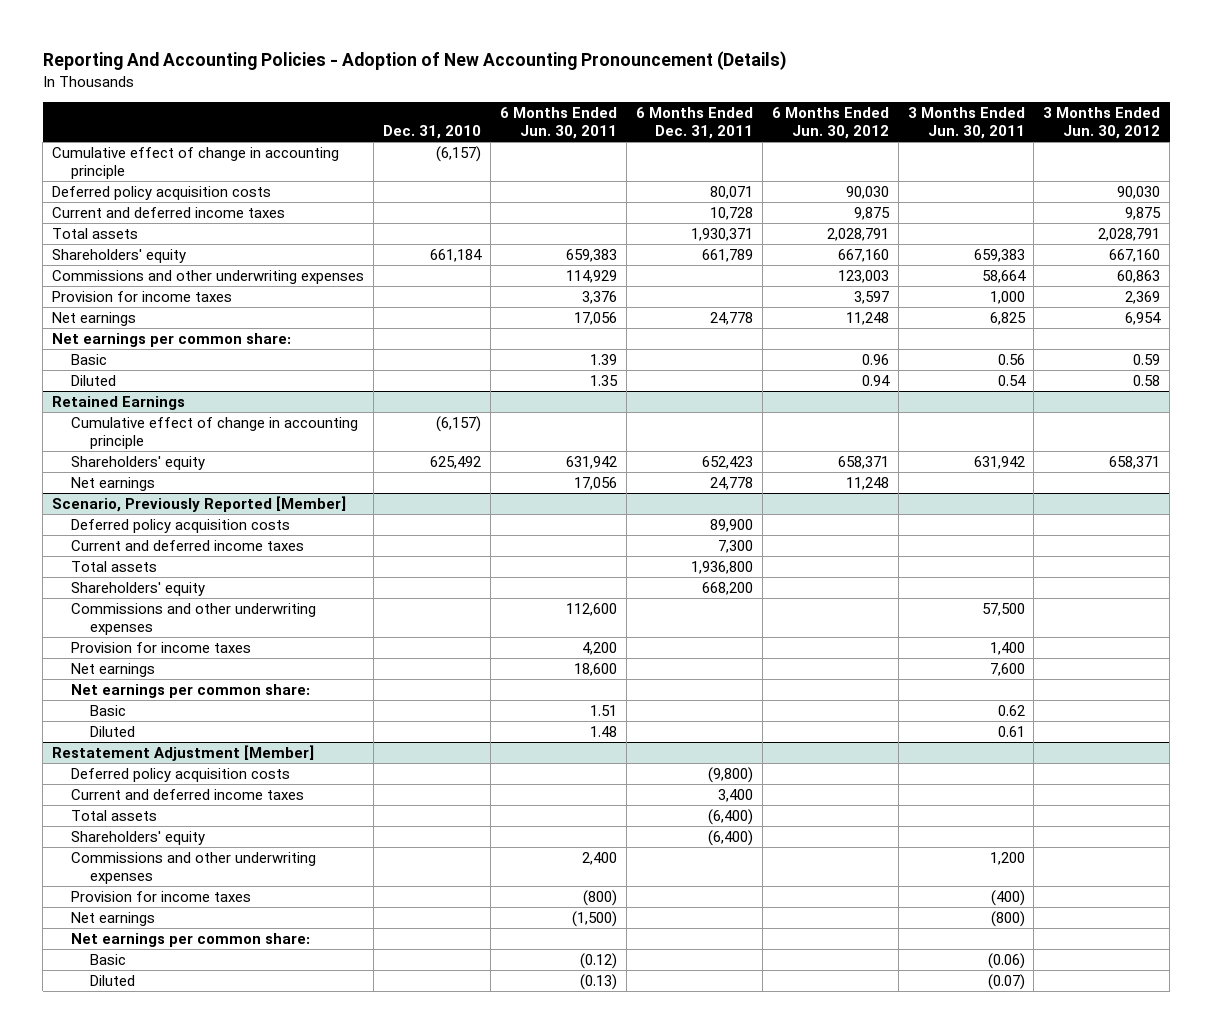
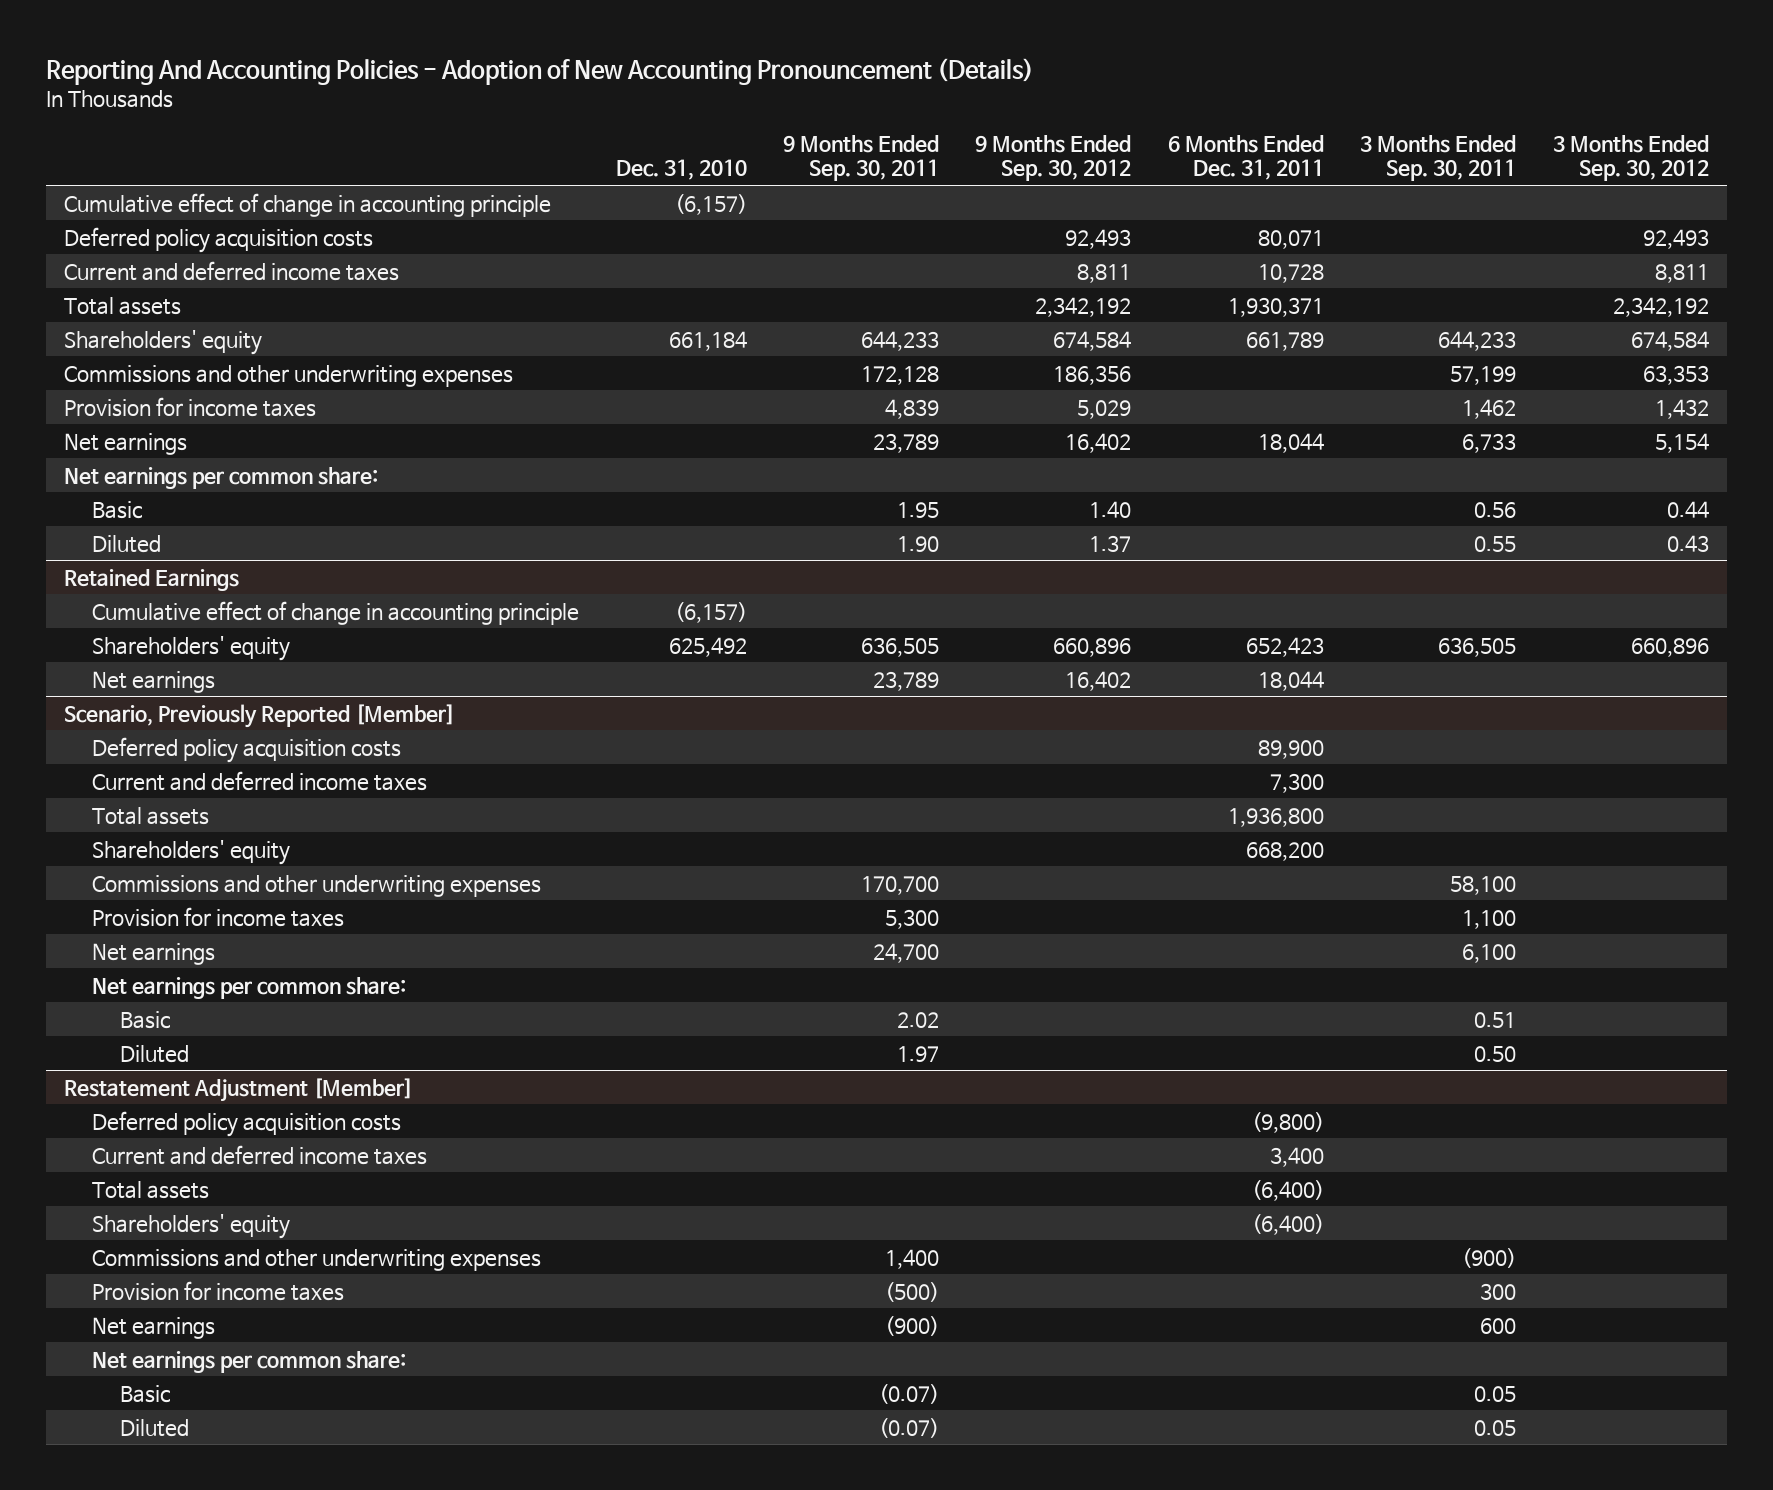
- | Dec. 31, 2010 | 6 Months Ended Jun. 30, 2011 | 6 Months Ended Dec. 31, 2011 | 6 Months Ended Jun. 30, 2012 | 3 Months Ended Jun. 30, 2011 | 3 Months Ended Jun. 30, 2012
+ | Dec. 31, 2010 | 9 Months Ended Sep. 30, 2011 | 9 Months Ended Sep. 30, 2012 | 6 Months Ended Dec. 31, 2011 | 3 Months Ended Sep. 30, 2011 | 3 Months Ended Sep. 30, 2012
- Net earnings | | 17,056 | 24,778 | 11,248 | 6,825 | 6,954
+ Net earnings | | 23,789 | 16,402 | 18,044 | 6,733 | 5,154
@ Retained Earnings
- Net earnings | | 17,056 | 24,778 | 11,248 | |
+ Net earnings | | 23,789 | 16,402 | 18,044 | |

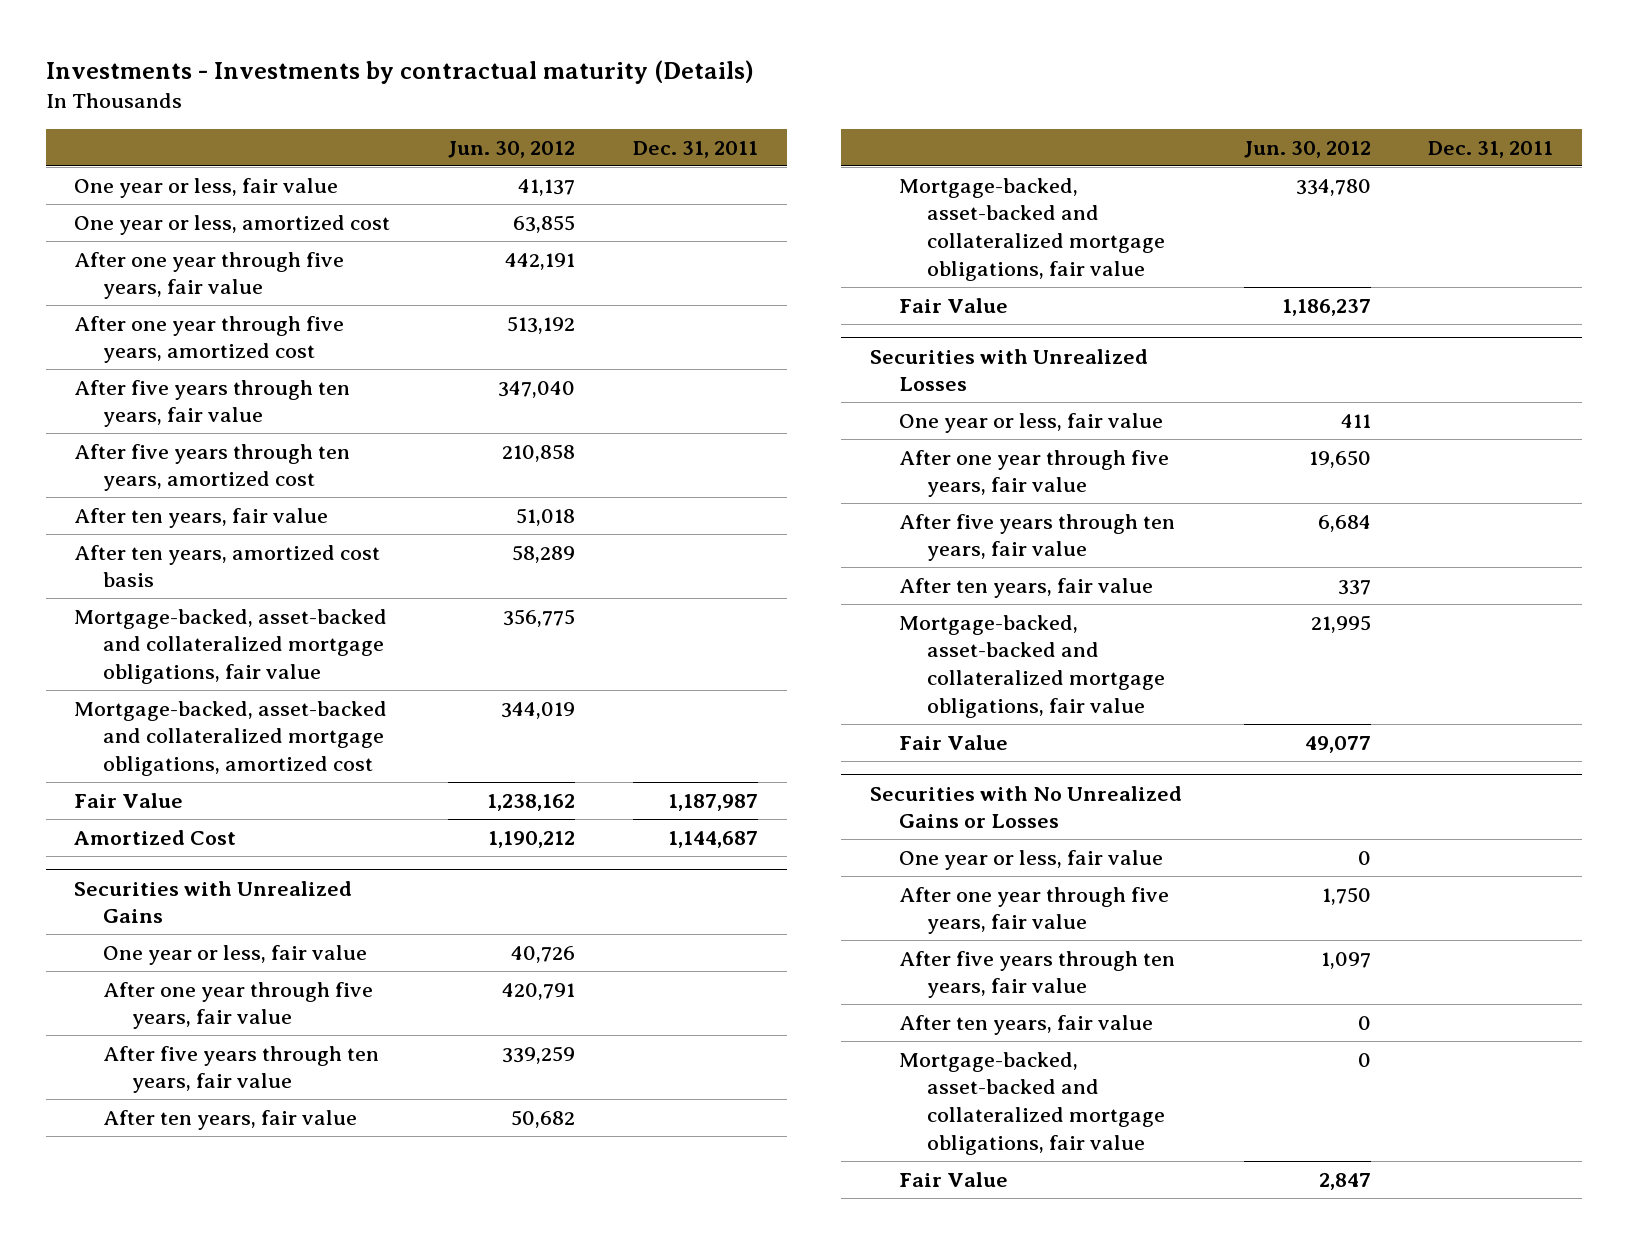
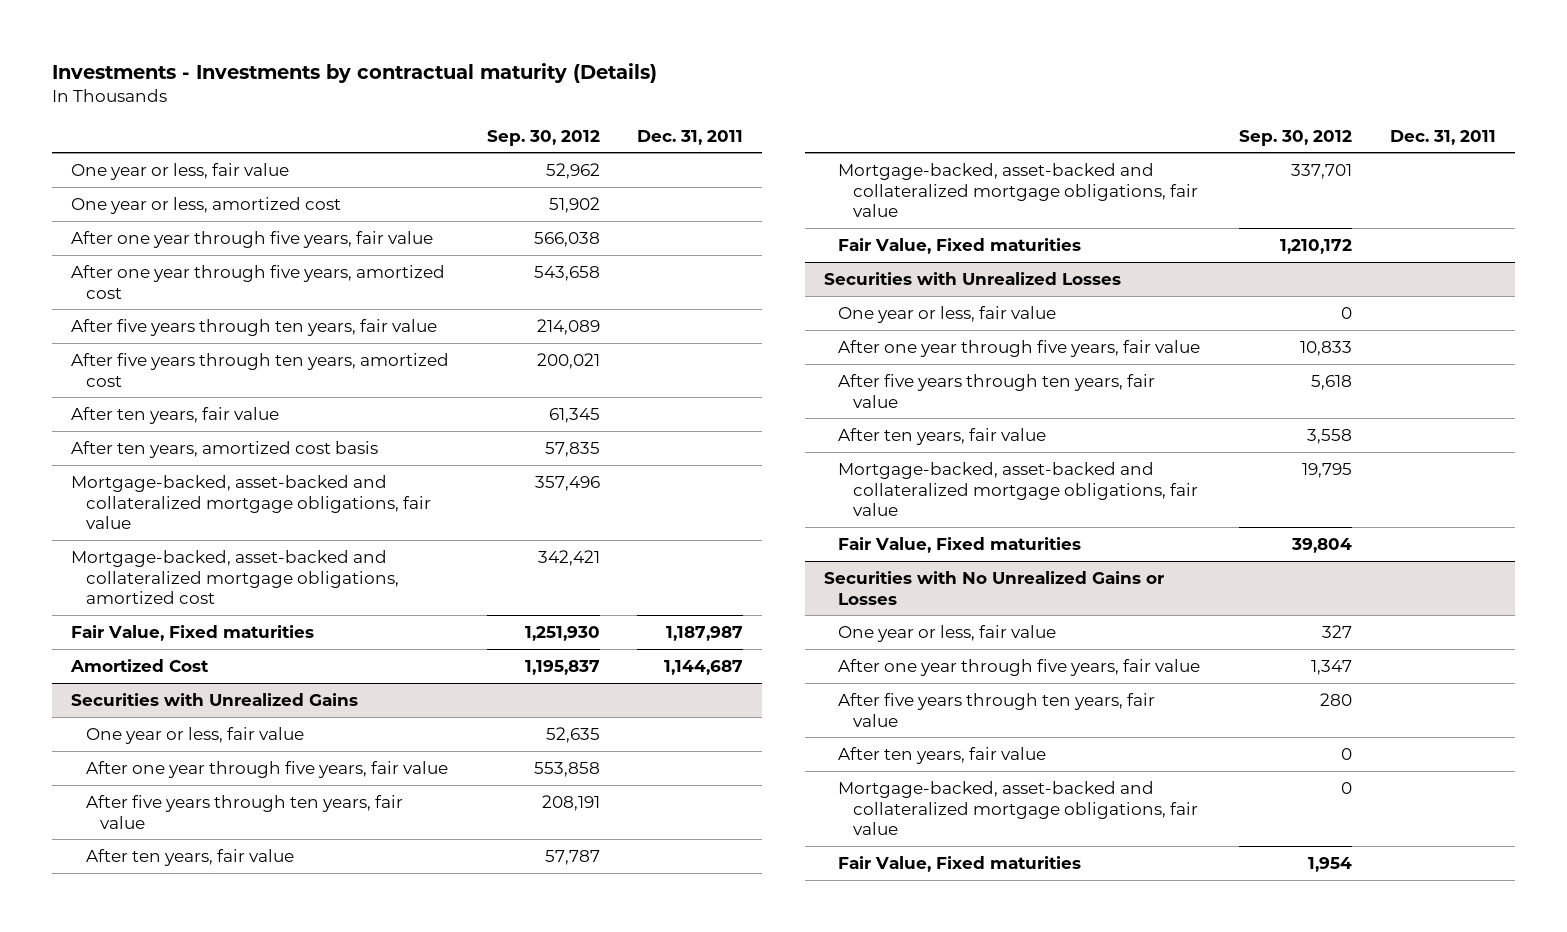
- | Jun. 30, 2012 | Dec. 31, 2011
+ | Sep. 30, 2012 | Dec. 31, 2011
- Fair Value | 1,238,162 | 1,187,987
+ Fair Value, Fixed maturities | 1,251,930 | 1,187,987
@ Securities with Unrealized Gains
- Fair Value | 1,186,237 |
+ Fair Value, Fixed maturities | 1,210,172 |
@ Securities with Unrealized Losses
- Fair Value | 49,077 |
+ Fair Value, Fixed maturities | 39,804 |
@ Securities with No Unrealized Gains or Losses
- Fair Value | 2,847 |
+ Fair Value, Fixed maturities | 1,954 |

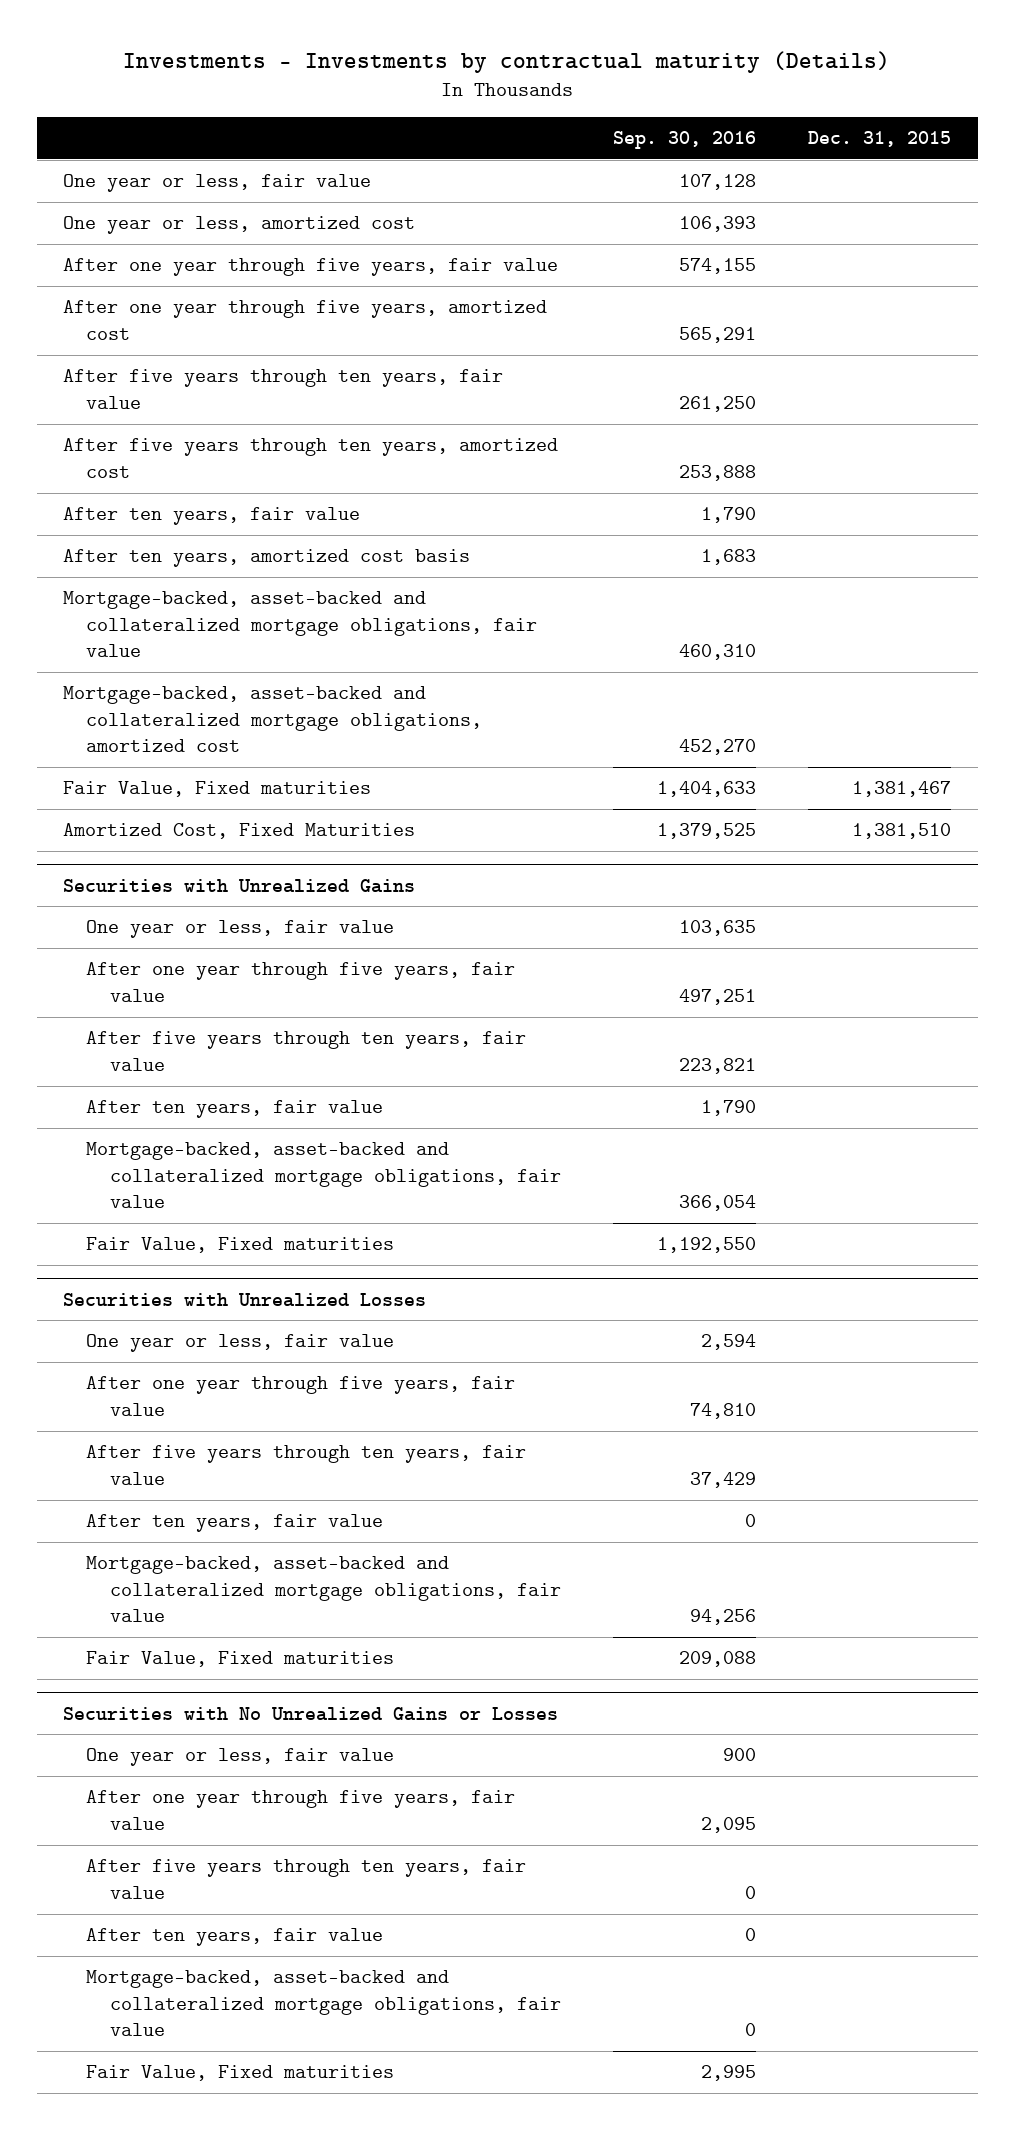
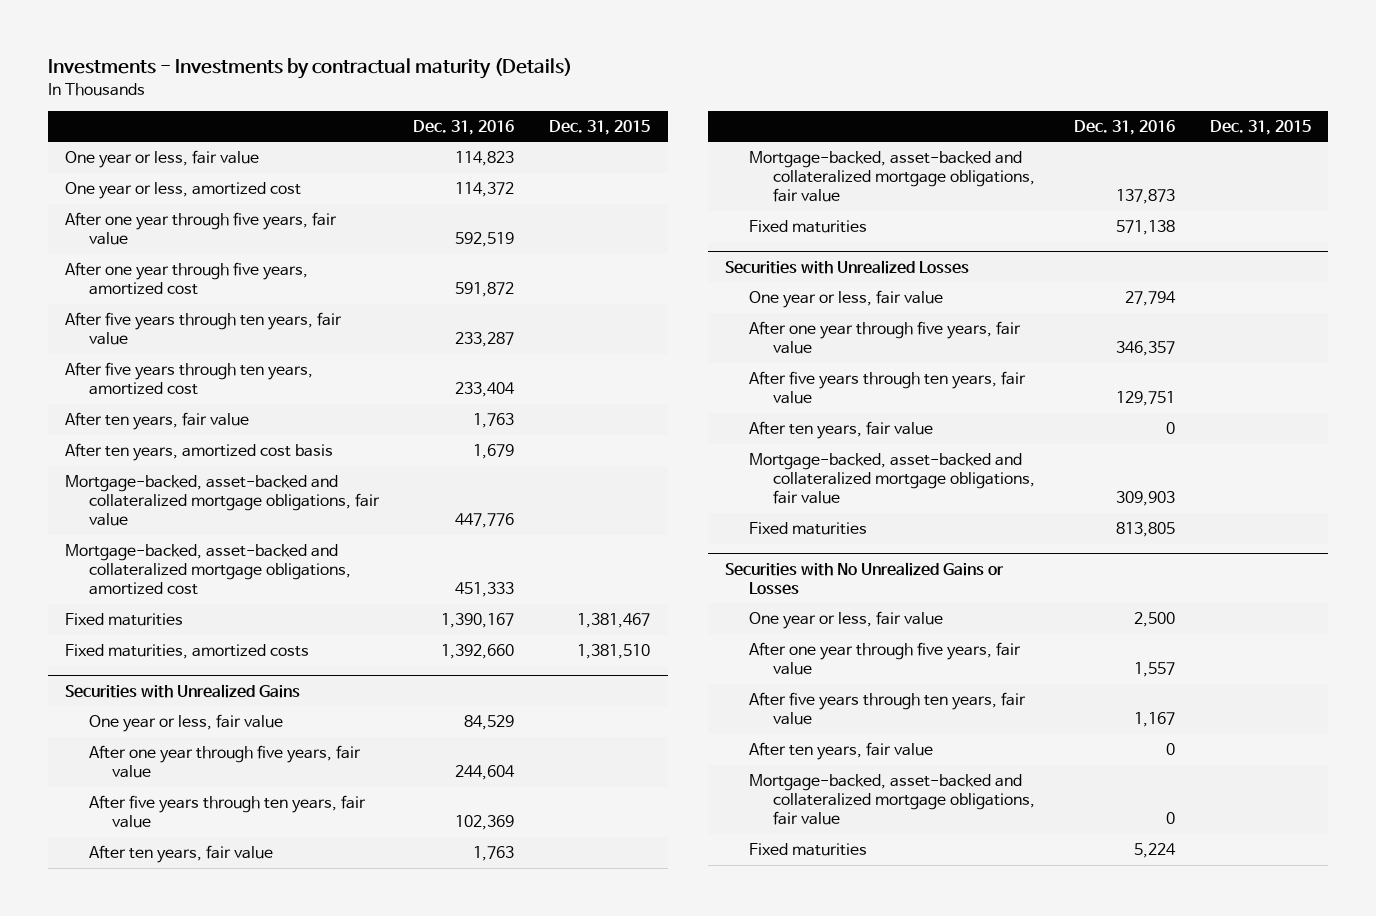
- | Sep. 30, 2016 | Dec. 31, 2015
+ | Dec. 31, 2016 | Dec. 31, 2015
- Fair Value, Fixed maturities | 1,404,633 | 1,381,467
- Amortized Cost, Fixed Maturities | 1,379,525 | 1,381,510
+ Fixed maturities | 1,390,167 | 1,381,467
+ Fixed maturities, amortized costs | 1,392,660 | 1,381,510
@ Securities with Unrealized Gains
- Fair Value, Fixed maturities | 1,192,550 |
+ Fixed maturities | 571,138 |
@ Securities with Unrealized Losses
- Fair Value, Fixed maturities | 209,088 |
+ Fixed maturities | 813,805 |
@ Securities with No Unrealized Gains or Losses
- Fair Value, Fixed maturities | 2,995 |
+ Fixed maturities | 5,224 |

